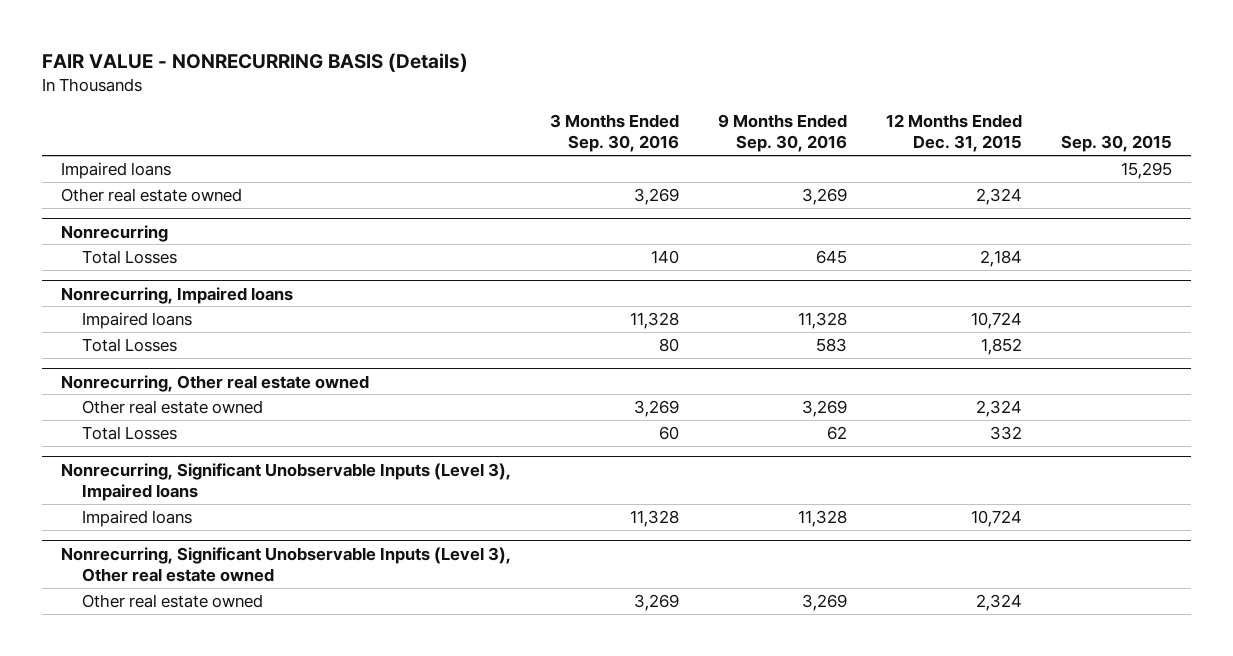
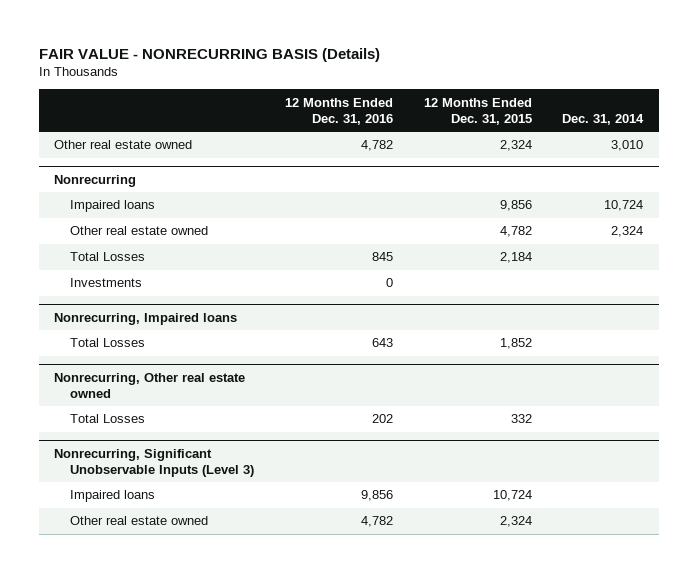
- | 3 Months Ended Sep. 30, 2016 | 9 Months Ended Sep. 30, 2016 | 12 Months Ended Dec. 31, 2015 | Sep. 30, 2015
+ | 12 Months Ended Dec. 31, 2016 | 12 Months Ended Dec. 31, 2015 | Dec. 31, 2014
- Impaired loans | | | | 15,295
@ Nonrecurring
+ Impaired loans | | 9,856 | 10,724
+ Other real estate owned | | 4,782 | 2,324
+ Investments | 0 | |
@ Nonrecurring, Impaired loans
- Impaired loans | 11,328 | 11,328 | 10,724 |
@ Nonrecurring, Other real estate owned
- Other real estate owned | 3,269 | 3,269 | 2,324 |
- Nonrecurring, Significant Unobservable Inputs (Level 3), Impaired loans
+ Nonrecurring, Significant Unobservable Inputs (Level 3)
- Nonrecurring, Significant Unobservable Inputs (Level 3), Other real estate owned

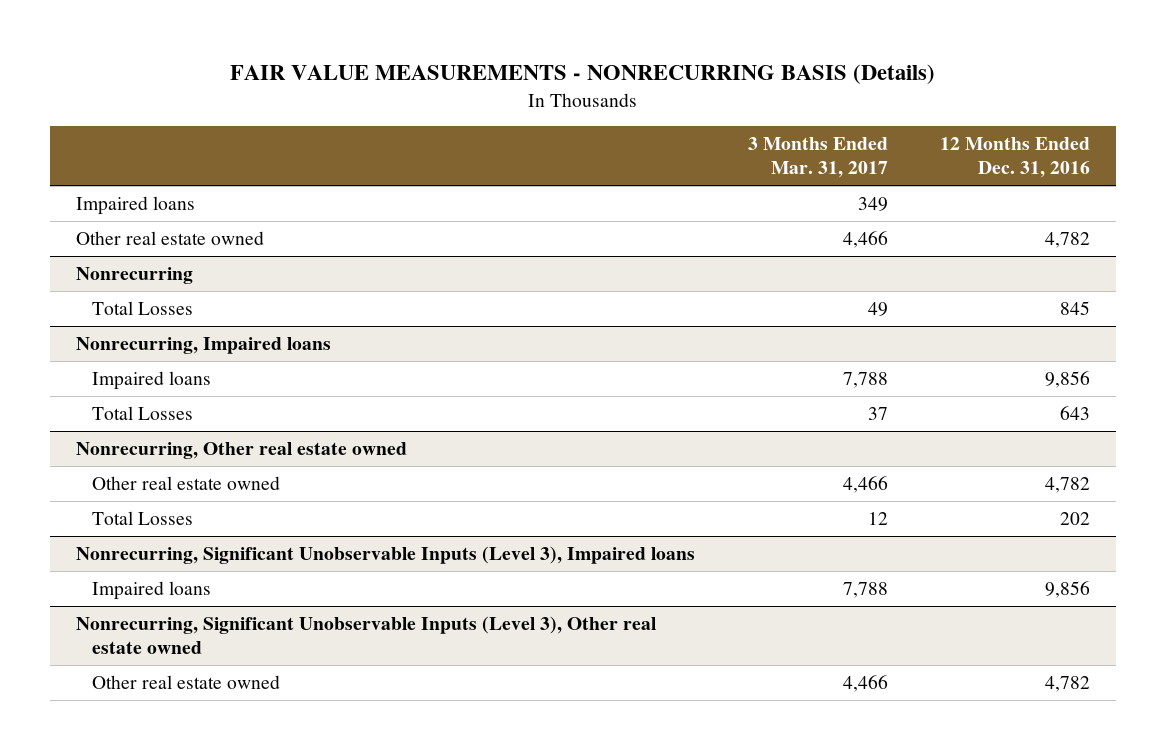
- FAIR VALUE - NONRECURRING BASIS (Details)
+ FAIR VALUE MEASUREMENTS - NONRECURRING BASIS (Details)
- | 12 Months Ended Dec. 31, 2016 | 12 Months Ended Dec. 31, 2015 | Dec. 31, 2014
+ | 3 Months Ended Mar. 31, 2017 | 12 Months Ended Dec. 31, 2016
+ Impaired loans | 349 |
@ Nonrecurring
- Impaired loans | | 9,856 | 10,724
- Other real estate owned | | 4,782 | 2,324
- Investments | 0 | |
@ Nonrecurring, Impaired loans
+ Impaired loans | 7,788 | 9,856
@ Nonrecurring, Other real estate owned
+ Other real estate owned | 4,466 | 4,782
- Nonrecurring, Significant Unobservable Inputs (Level 3)
+ Nonrecurring, Significant Unobservable Inputs (Level 3), Impaired loans
+ Nonrecurring, Significant Unobservable Inputs (Level 3), Other real estate owned

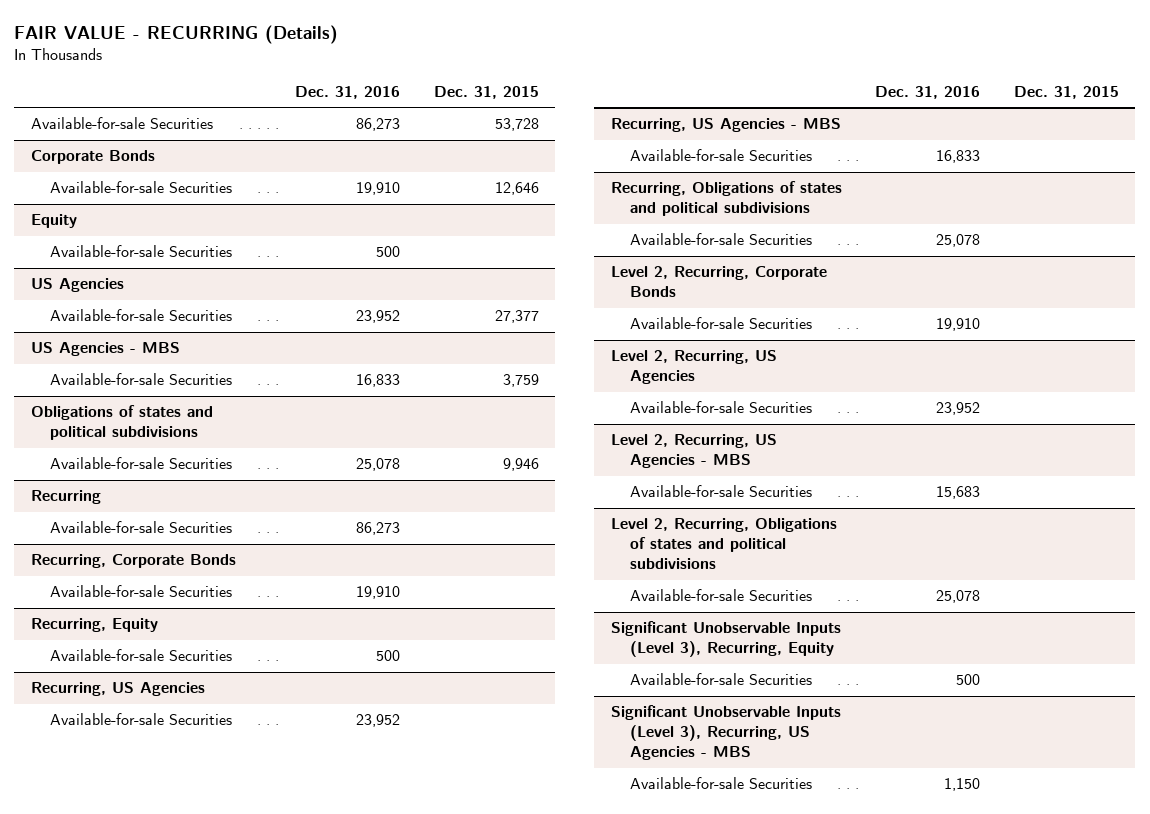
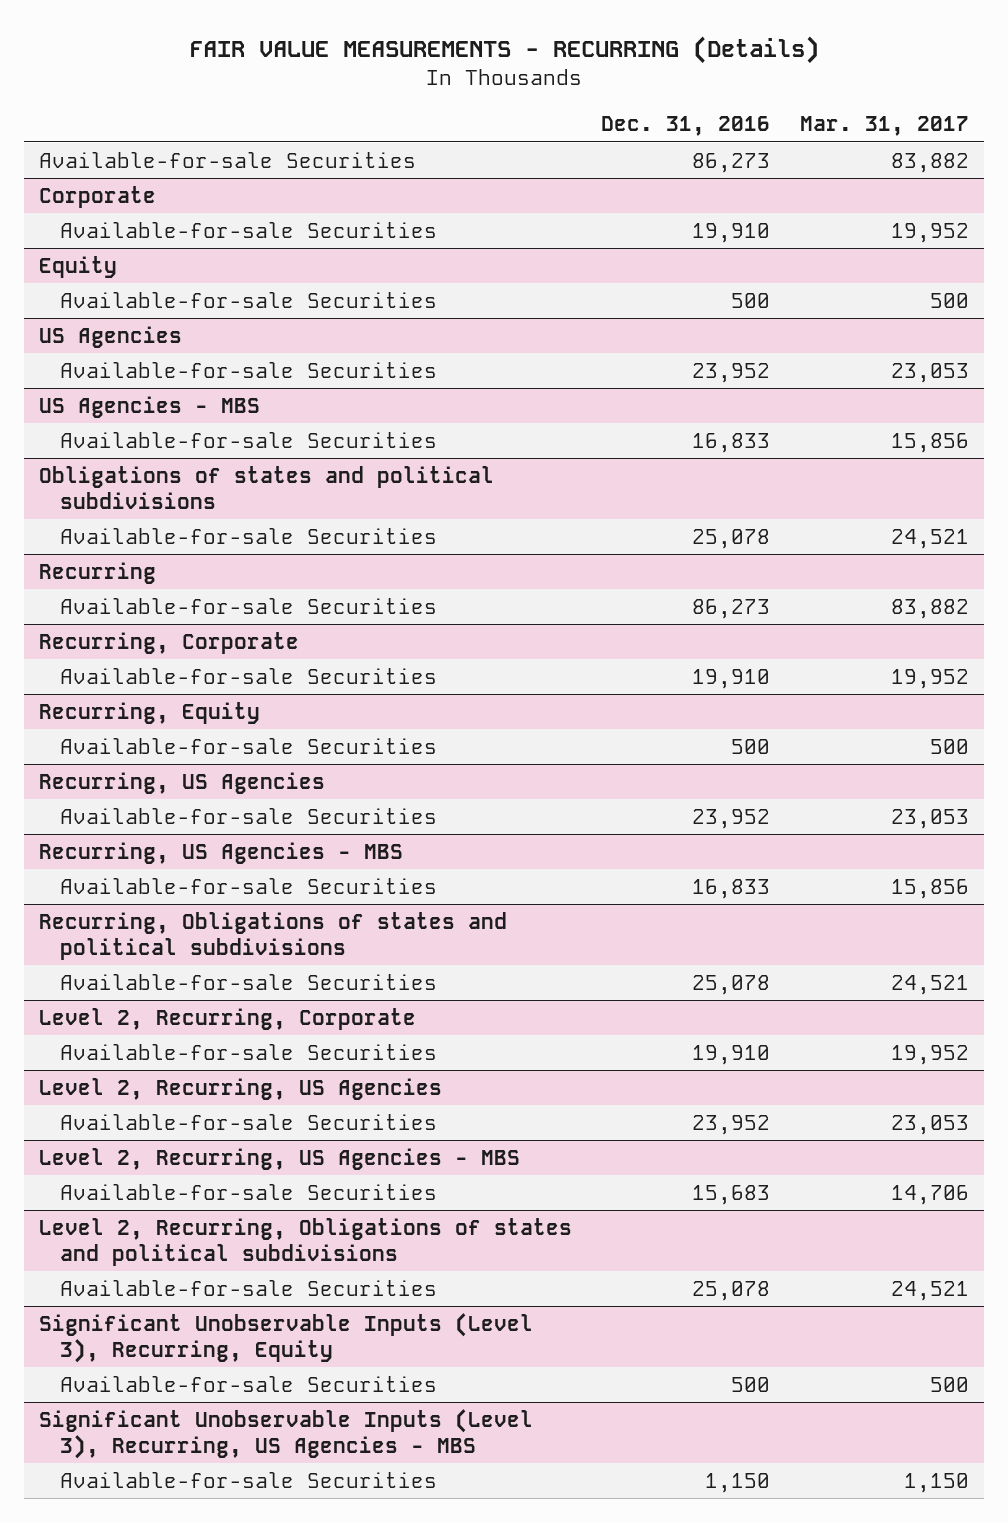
- FAIR VALUE - RECURRING (Details)
+ FAIR VALUE MEASUREMENTS - RECURRING (Details)
- | Dec. 31, 2016 | Dec. 31, 2015
+ | Dec. 31, 2016 | Mar. 31, 2017
- Corporate Bonds
+ Corporate
- Recurring, Corporate Bonds
+ Recurring, Corporate
- Level 2, Recurring, Corporate Bonds
+ Level 2, Recurring, Corporate

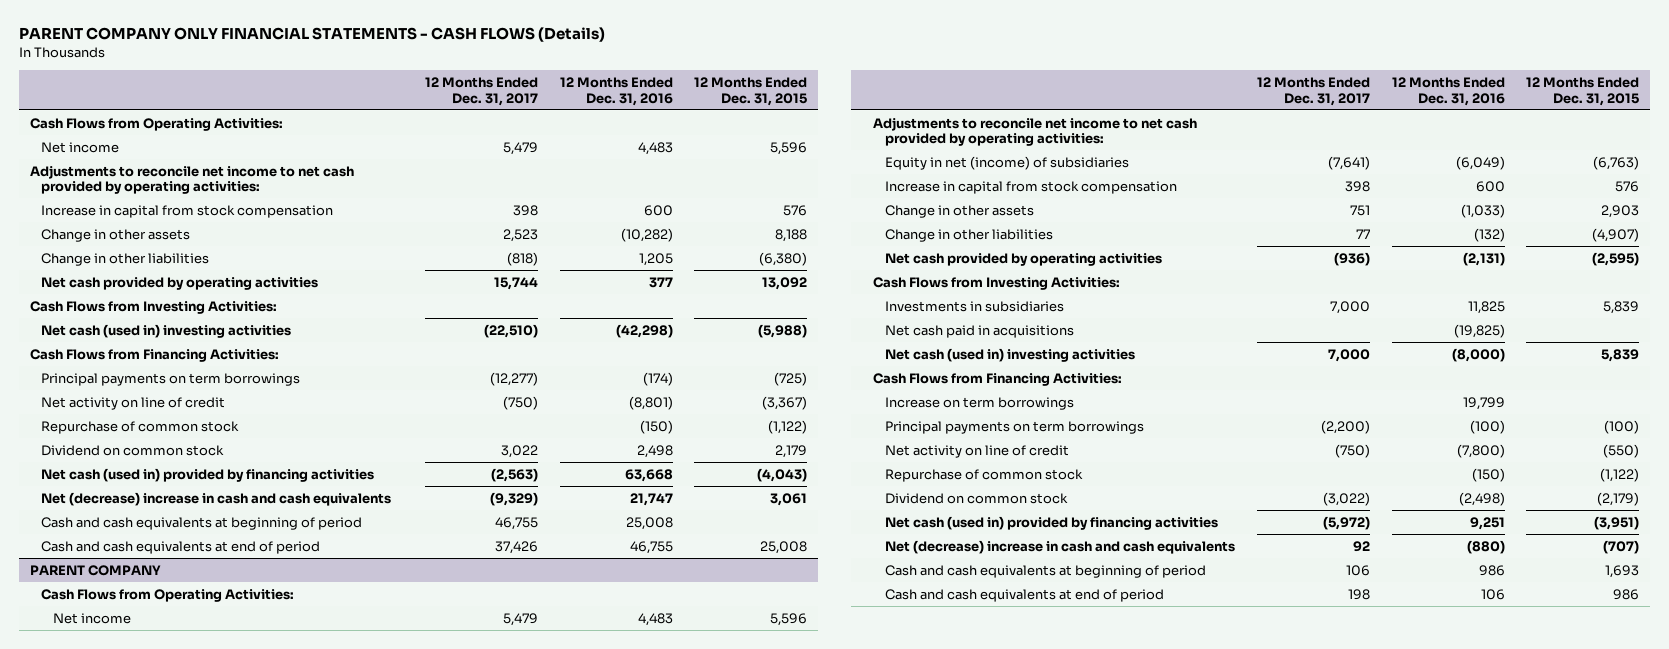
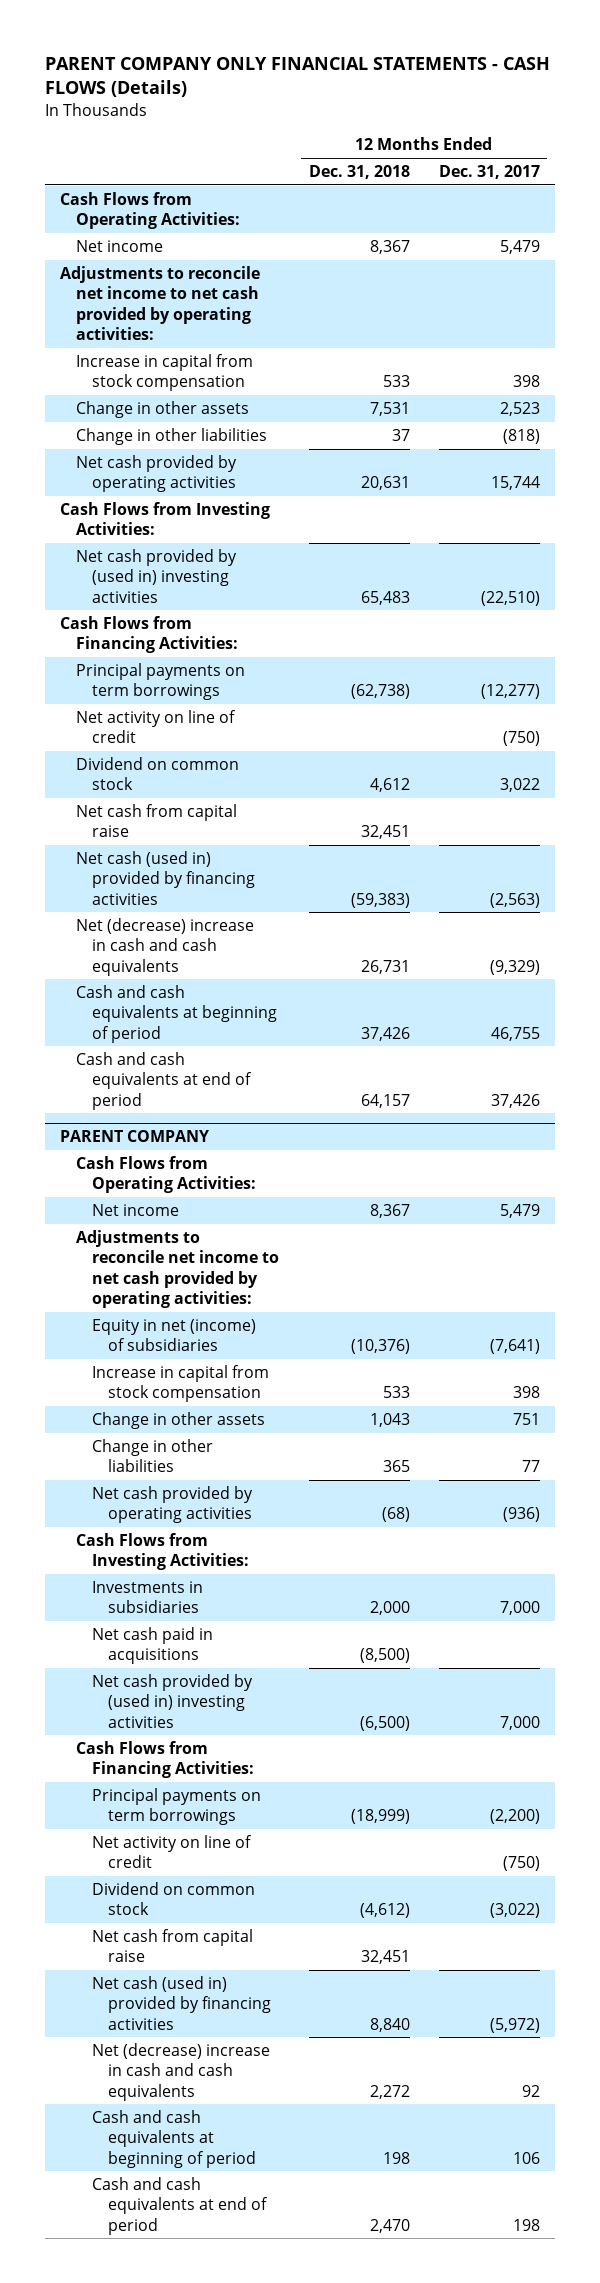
- | 12 Months Ended Dec. 31, 2017 | 12 Months Ended Dec. 31, 2016 | 12 Months Ended Dec. 31, 2015
+ | 12 Months Ended Dec. 31, 2018 | 12 Months Ended Dec. 31, 2017
- Net cash (used in) investing activities | (22,510) | (42,298) | (5,988)
+ Net cash provided by (used in) investing activities | 65,483 | (22,510)
- Repurchase of common stock | | (150) | (1,122)
+ Net cash from capital raise | 32,451 |
@ PARENT COMPANY
- Net cash (used in) investing activities | 7,000 | (8,000) | 5,839
+ Net cash provided by (used in) investing activities | (6,500) | 7,000
- Increase on term borrowings | | 19,799 |
- Repurchase of common stock | | (150) | (1,122)
+ Net cash from capital raise | 32,451 |

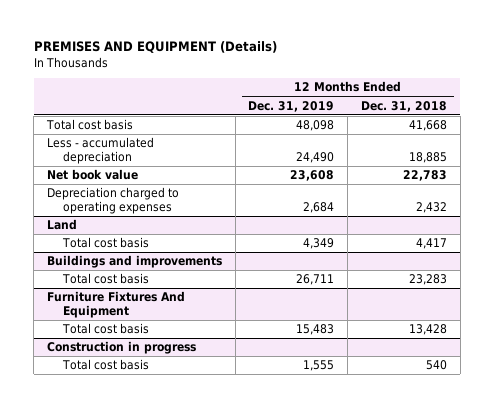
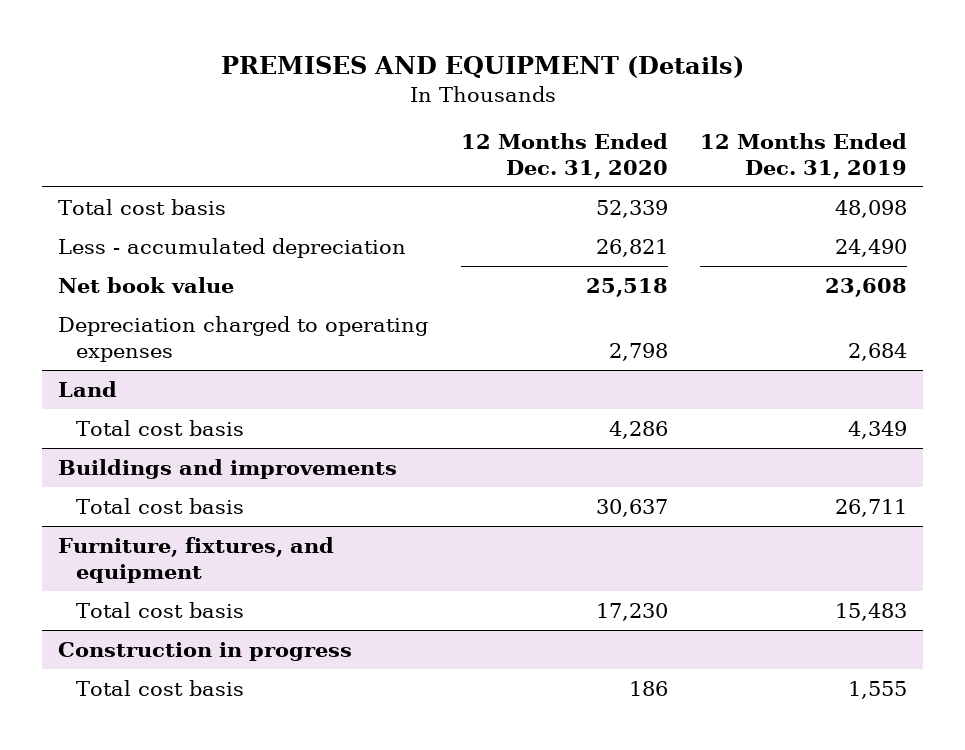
- | 12 Months Ended Dec. 31, 2019 | 12 Months Ended Dec. 31, 2018
+ | 12 Months Ended Dec. 31, 2020 | 12 Months Ended Dec. 31, 2019
- Furniture Fixtures And Equipment
+ Furniture, fixtures, and equipment

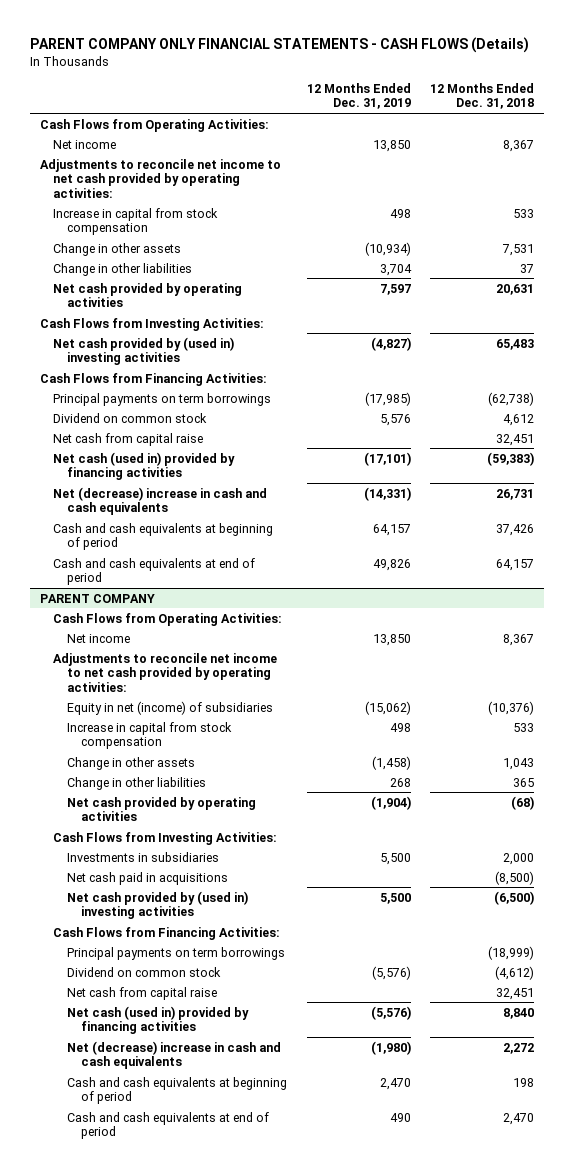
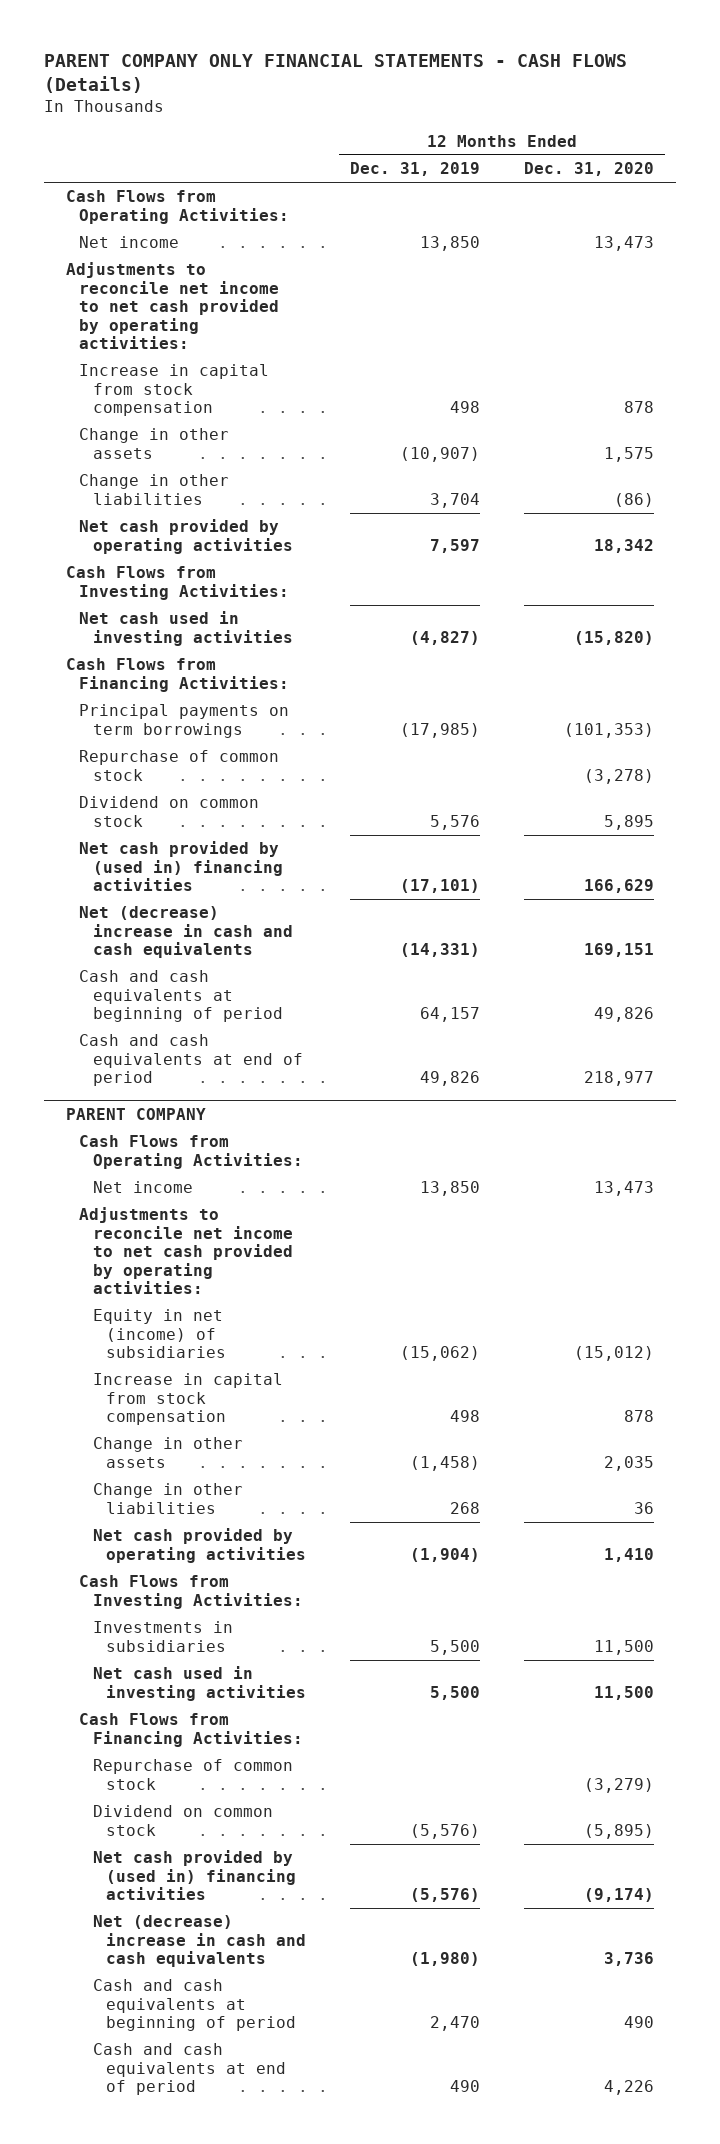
- | 12 Months Ended Dec. 31, 2019 | 12 Months Ended Dec. 31, 2018
+ | 12 Months Ended Dec. 31, 2019 | 12 Months Ended Dec. 31, 2020
- Change in other assets | (10,934) | 7,531
+ Change in other assets | (10,907) | 1,575
- Net cash provided by (used in) investing activities | (4,827) | 65,483
+ Net cash used in investing activities | (4,827) | (15,820)
+ Repurchase of common stock | | (3,278)
- Net cash from capital raise | | 32,451
- Net cash (used in) provided by financing activities | (17,101) | (59,383)
+ Net cash provided by (used in) financing activities | (17,101) | 166,629
@ PARENT COMPANY
- Net cash paid in acquisitions | | (8,500)
- Net cash provided by (used in) investing activities | 5,500 | (6,500)
+ Net cash used in investing activities | 5,500 | 11,500
- Principal payments on term borrowings | | (18,999)
+ Repurchase of common stock | | (3,279)
- Net cash from capital raise | | 32,451
- Net cash (used in) provided by financing activities | (5,576) | 8,840
+ Net cash provided by (used in) financing activities | (5,576) | (9,174)

